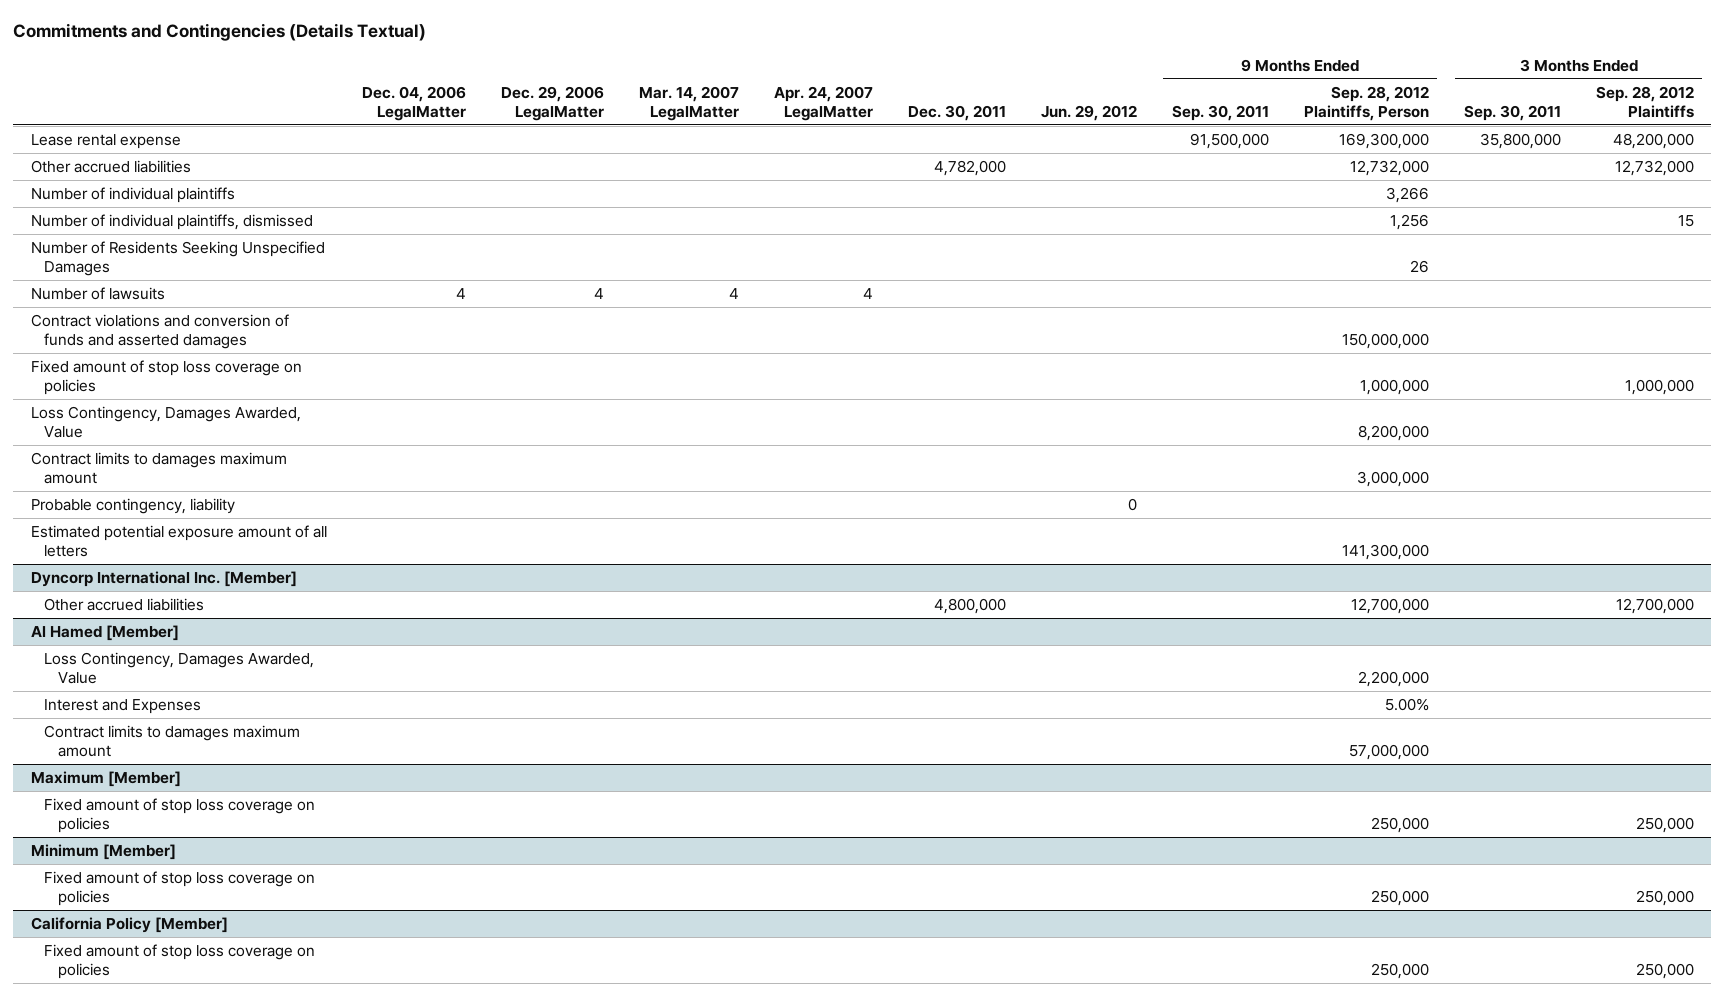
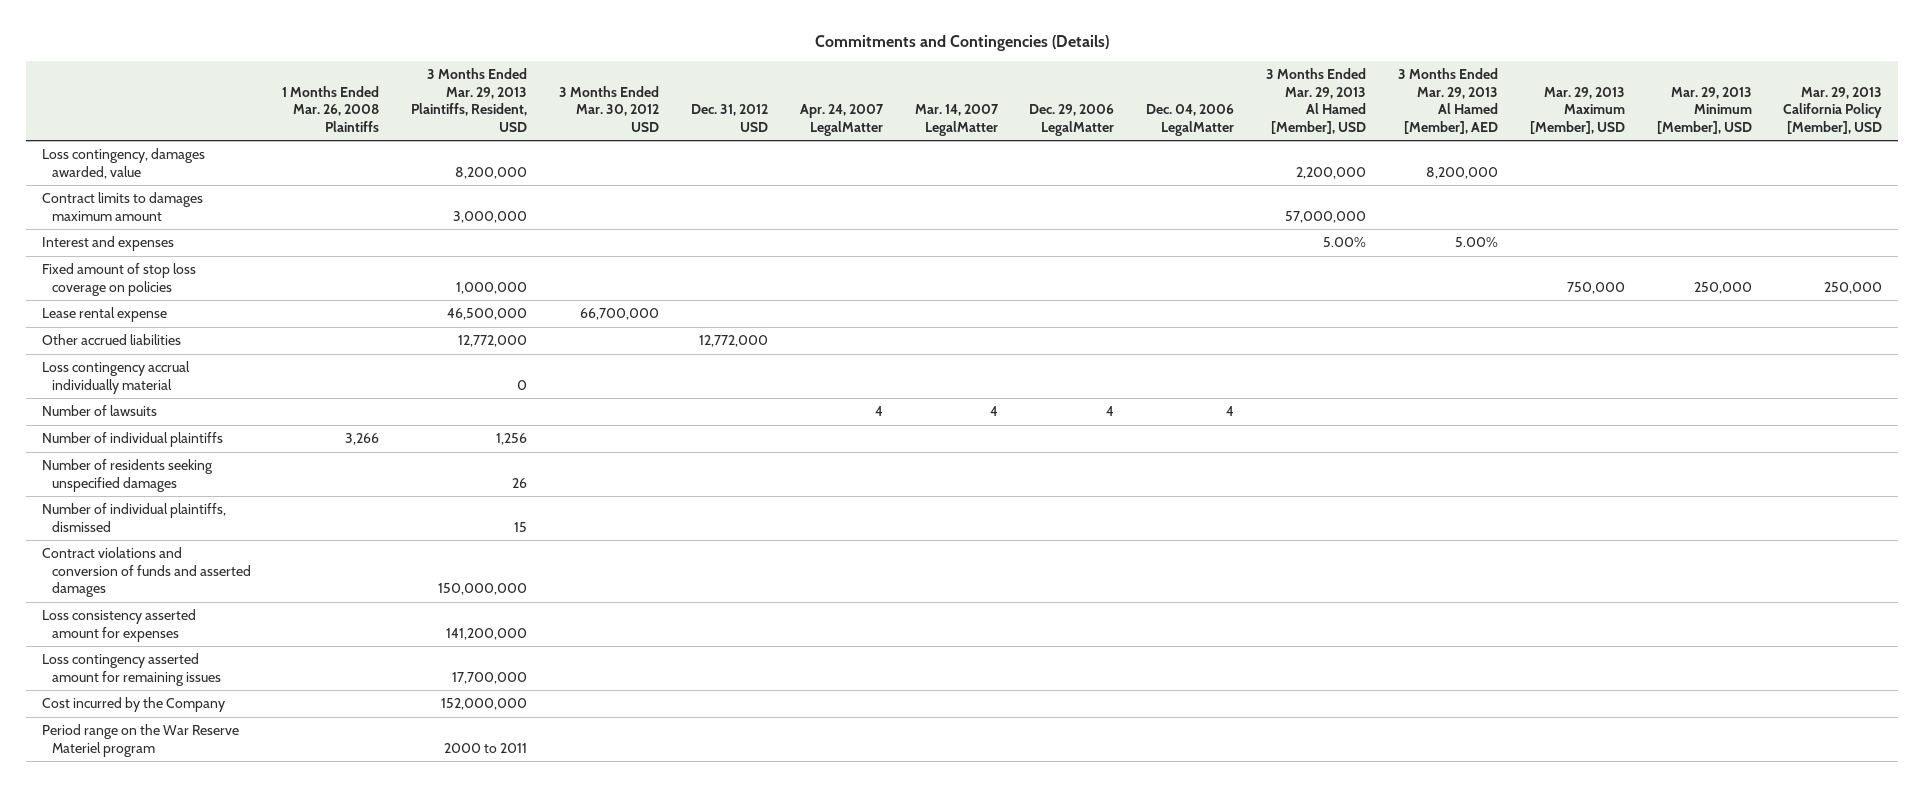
- Commitments and Contingencies (Details Textual)
+ Commitments and Contingencies (Details)
- | Dec. 04, 2006 LegalMatter | Dec. 29, 2006 LegalMatter | Mar. 14, 2007 LegalMatter | Apr. 24, 2007 LegalMatter | Dec. 30, 2011 | Jun. 29, 2012 | 9 Months Ended Sep. 30, 2011 | 9 Months Ended Sep. 28, 2012 Plaintiffs, Person | 3 Months Ended Sep. 30, 2011 | 3 Months Ended Sep. 28, 2012 Plaintiffs
+ | 1 Months Ended Mar. 26, 2008 Plaintiffs | 3 Months Ended Mar. 29, 2013 Plaintiffs, Resident, USD | 3 Months Ended Mar. 30, 2012 USD | Dec. 31, 2012 USD | Apr. 24, 2007 LegalMatter | Mar. 14, 2007 LegalMatter | Dec. 29, 2006 LegalMatter | Dec. 04, 2006 LegalMatter | 3 Months Ended Mar. 29, 2013 Al Hamed [Member], USD | 3 Months Ended Mar. 29, 2013 Al Hamed [Member], AED | Mar. 29, 2013 Maximum [Member], USD | Mar. 29, 2013 Minimum [Member], USD | Mar. 29, 2013 California Policy [Member], USD
+ Loss contingency, damages awarded, value | | 8,200,000 | | | | | | | 2,200,000 | 8,200,000 | | |
moved up: Contract limits to damages maximum amount | | 3,000,000 | | | | | | | 57,000,000 | | | |
+ Interest and expenses | | | | | | | | | 5.00% | 5.00% | | |
moved up: Fixed amount of stop loss coverage on policies | | 1,000,000 | | | | | | | | | 750,000 | 250,000 | 250,000
+ Loss contingency accrual individually material | | 0 | | | | | | | | | | |
moved up: Number of lawsuits | | | | | 4 | 4 | 4 | 4 | | | | |
+ Number of residents seeking unspecified damages | | 26 | | | | | | | | | | |
- Number of Residents Seeking Unspecified Damages | | | | | | | | 26 | |
- Loss Contingency, Damages Awarded, Value | | | | | | | | 8,200,000 | |
- Probable contingency, liability | | | | | | 0 | | | |
- Estimated potential exposure amount of all letters | | | | | | | | 141,300,000 | |
- Dyncorp International Inc. [Member]
- Other accrued liabilities | | | | | 4,800,000 | | | 12,700,000 | | 12,700,000
- Al Hamed [Member]
- Loss Contingency, Damages Awarded, Value | | | | | | | | 2,200,000 | |
- Interest and Expenses | | | | | | | | 5.00% | |
- Contract limits to damages maximum amount | | | | | | | | 57,000,000 | |
- Maximum [Member]
- Fixed amount of stop loss coverage on policies | | | | | | | | 250,000 | | 250,000
- Minimum [Member]
- Fixed amount of stop loss coverage on policies | | | | | | | | 250,000 | | 250,000
- California Policy [Member]
- Fixed amount of stop loss coverage on policies | | | | | | | | 250,000 | | 250,000
+ Loss consistency asserted amount for expenses | | 141,200,000 | | | | | | | | | | |
+ Loss contingency asserted amount for remaining issues | | 17,700,000 | | | | | | | | | | |
+ Cost incurred by the Company | | 152,000,000 | | | | | | | | | | |
+ Period range on the War Reserve Materiel program | | 2000 to 2011 | | | | | | | | | | |

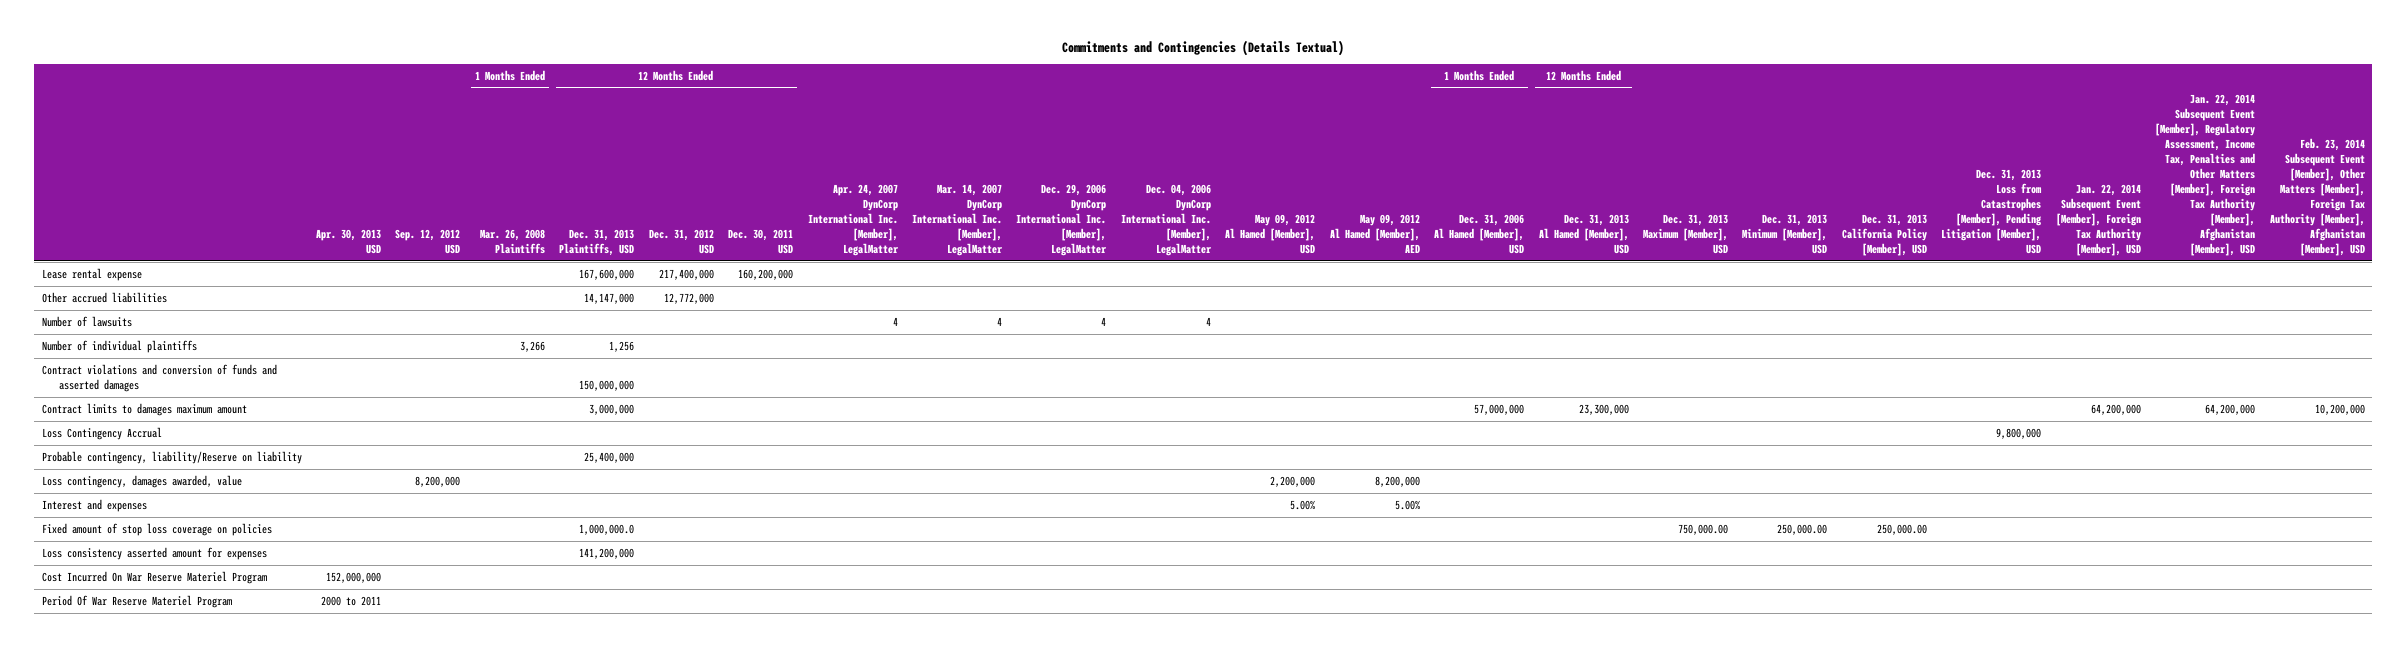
- Commitments and Contingencies (Details)
+ Commitments and Contingencies (Details Textual)
- | 1 Months Ended Mar. 26, 2008 Plaintiffs | 3 Months Ended Mar. 29, 2013 Plaintiffs, Resident, USD | 3 Months Ended Mar. 30, 2012 USD | Dec. 31, 2012 USD | Apr. 24, 2007 LegalMatter | Mar. 14, 2007 LegalMatter | Dec. 29, 2006 LegalMatter | Dec. 04, 2006 LegalMatter | 3 Months Ended Mar. 29, 2013 Al Hamed [Member], USD | 3 Months Ended Mar. 29, 2013 Al Hamed [Member], AED | Mar. 29, 2013 Maximum [Member], USD | Mar. 29, 2013 Minimum [Member], USD | Mar. 29, 2013 California Policy [Member], USD
+ | Apr. 30, 2013 USD | Sep. 12, 2012 USD | 1 Months Ended Mar. 26, 2008 Plaintiffs | 12 Months Ended Dec. 31, 2013 Plaintiffs, USD | 12 Months Ended Dec. 31, 2012 USD | 12 Months Ended Dec. 30, 2011 USD | Apr. 24, 2007 DynCorp International Inc. [Member], LegalMatter | Mar. 14, 2007 DynCorp International Inc. [Member], LegalMatter | Dec. 29, 2006 DynCorp International Inc. [Member], LegalMatter | Dec. 04, 2006 DynCorp International Inc. [Member], LegalMatter | May 09, 2012 Al Hamed [Member], USD | May 09, 2012 Al Hamed [Member], AED | 1 Months Ended Dec. 31, 2006 Al Hamed [Member], USD | 12 Months Ended Dec. 31, 2013 Al Hamed [Member], USD | Dec. 31, 2013 Maximum [Member], USD | Dec. 31, 2013 Minimum [Member], USD | Dec. 31, 2013 California Policy [Member], USD | Dec. 31, 2013 Loss from Catastrophes [Member], Pending Litigation [Member], USD | Jan. 22, 2014 Subsequent Event [Member], Foreign Tax Authority [Member], USD | Jan. 22, 2014 Subsequent Event [Member], Regulatory Assessment, Income Tax, Penalties and Other Matters [Member], Foreign Tax Authority [Member], Afghanistan [Member], USD | Feb. 23, 2014 Subsequent Event [Member], Other Matters [Member], Foreign Tax Authority [Member], Afghanistan [Member], USD
- Loss contingency accrual individually material | | 0 | | | | | | | | | | |
- Number of residents seeking unspecified damages | | 26 | | | | | | | | | | |
- Number of individual plaintiffs, dismissed | | 15 | | | | | | | | | | |
moved down: Contract limits to damages maximum amount | | | | 3,000,000 | | | | | | | | | 57,000,000 | 23,300,000 | | | | | 64,200,000 | 64,200,000 | 10,200,000
+ Loss Contingency Accrual | | | | | | | | | | | | | | | | | | 9,800,000 | | |
+ Probable contingency, liability/Reserve on liability | | | | 25,400,000 | | | | | | | | | | | | | | | | |
moved down: Loss contingency, damages awarded, value | | 8,200,000 | | | | | | | | | 2,200,000 | 8,200,000 | | | | | | | | |
moved down: Interest and expenses | | | | | | | | | | | 5.00% | 5.00% | | | | | | | | |
moved down: Fixed amount of stop loss coverage on policies | | | | 1,000,000.0 | | | | | | | | | | | 750,000.00 | 250,000.00 | 250,000.00 | | | |
- Loss contingency asserted amount for remaining issues | | 17,700,000 | | | | | | | | | | |
- Cost incurred by the Company | | 152,000,000 | | | | | | | | | | |
- Period range on the War Reserve Materiel program | | 2000 to 2011 | | | | | | | | | | |
+ Cost Incurred On War Reserve Materiel Program | 152,000,000 | | | | | | | | | | | | | | | | | | | |
+ Period Of War Reserve Materiel Program | 2000 to 2011 | | | | | | | | | | | | | | | | | | | |

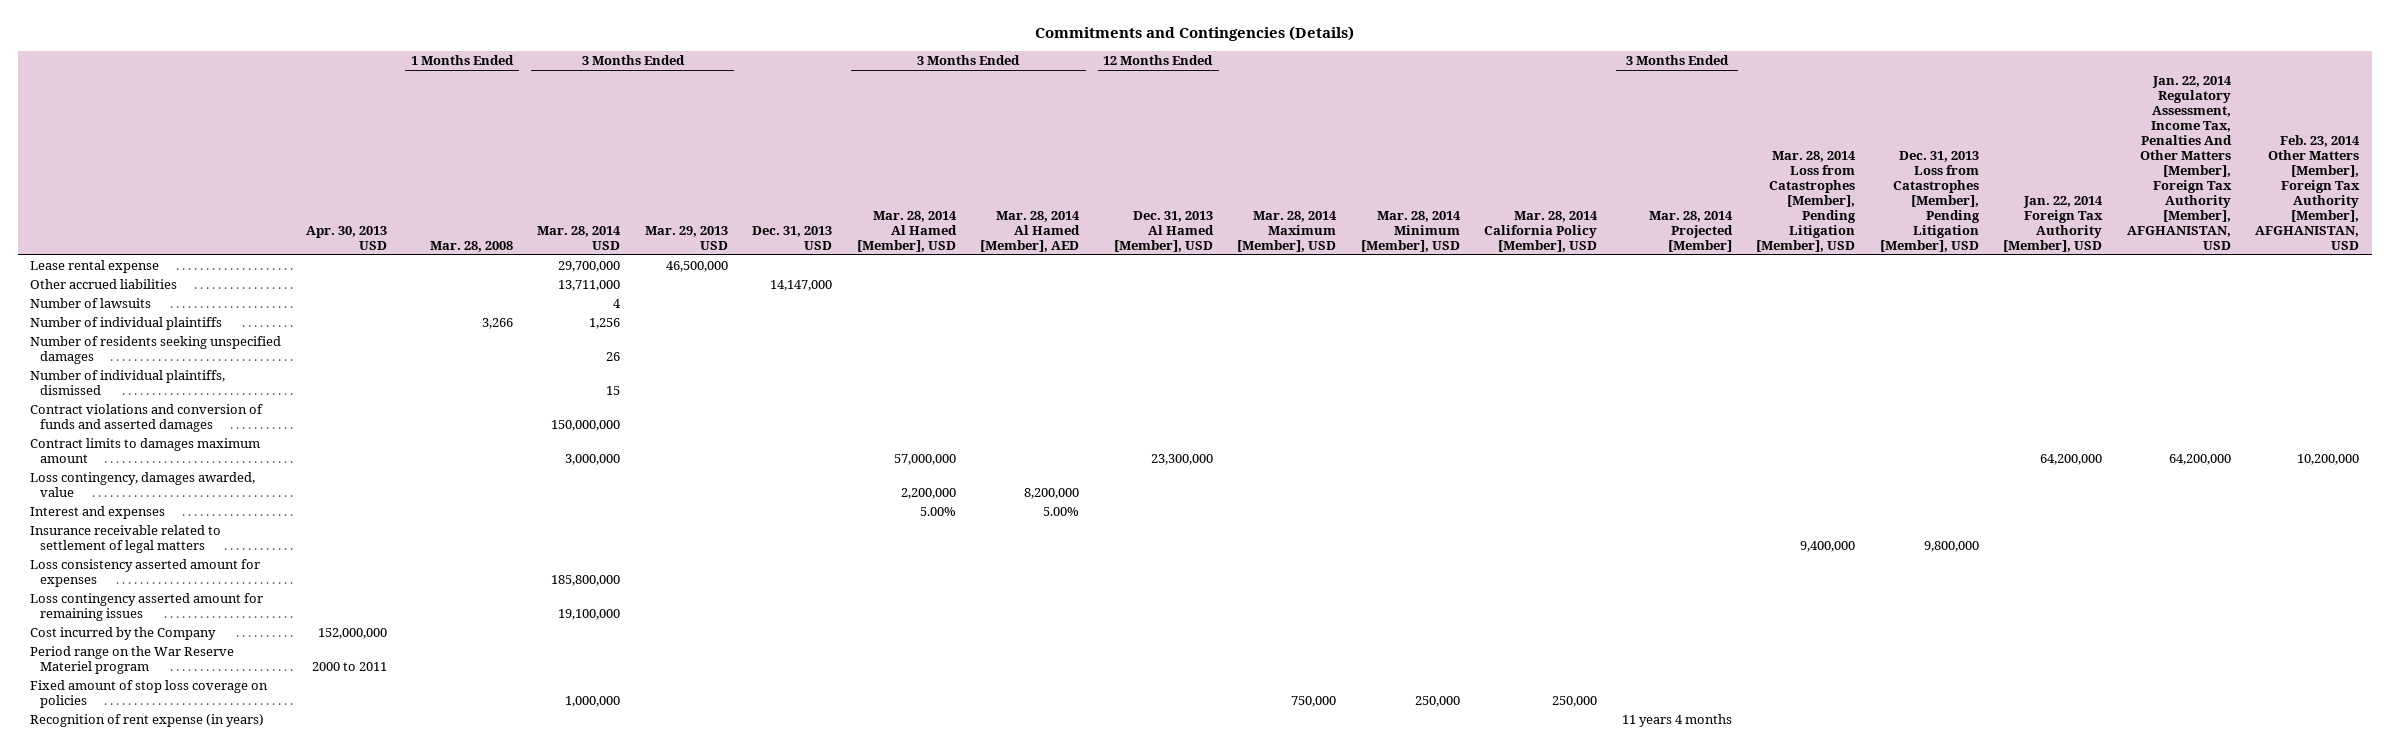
- Commitments and Contingencies (Details Textual)
+ Commitments and Contingencies (Details)
- | Apr. 30, 2013 USD | Sep. 12, 2012 USD | 1 Months Ended Mar. 26, 2008 Plaintiffs | 12 Months Ended Dec. 31, 2013 Plaintiffs, USD | 12 Months Ended Dec. 31, 2012 USD | 12 Months Ended Dec. 30, 2011 USD | Apr. 24, 2007 DynCorp International Inc. [Member], LegalMatter | Mar. 14, 2007 DynCorp International Inc. [Member], LegalMatter | Dec. 29, 2006 DynCorp International Inc. [Member], LegalMatter | Dec. 04, 2006 DynCorp International Inc. [Member], LegalMatter | May 09, 2012 Al Hamed [Member], USD | May 09, 2012 Al Hamed [Member], AED | 1 Months Ended Dec. 31, 2006 Al Hamed [Member], USD | 12 Months Ended Dec. 31, 2013 Al Hamed [Member], USD | Dec. 31, 2013 Maximum [Member], USD | Dec. 31, 2013 Minimum [Member], USD | Dec. 31, 2013 California Policy [Member], USD | Dec. 31, 2013 Loss from Catastrophes [Member], Pending Litigation [Member], USD | Jan. 22, 2014 Subsequent Event [Member], Foreign Tax Authority [Member], USD | Jan. 22, 2014 Subsequent Event [Member], Regulatory Assessment, Income Tax, Penalties and Other Matters [Member], Foreign Tax Authority [Member], Afghanistan [Member], USD | Feb. 23, 2014 Subsequent Event [Member], Other Matters [Member], Foreign Tax Authority [Member], Afghanistan [Member], USD
+ | Apr. 30, 2013 USD | 1 Months Ended Mar. 28, 2008 | 3 Months Ended Mar. 28, 2014 USD | 3 Months Ended Mar. 29, 2013 USD | Dec. 31, 2013 USD | 3 Months Ended Mar. 28, 2014 Al Hamed [Member], USD | 3 Months Ended Mar. 28, 2014 Al Hamed [Member], AED | 12 Months Ended Dec. 31, 2013 Al Hamed [Member], USD | Mar. 28, 2014 Maximum [Member], USD | Mar. 28, 2014 Minimum [Member], USD | Mar. 28, 2014 California Policy [Member], USD | 3 Months Ended Mar. 28, 2014 Projected [Member] | Mar. 28, 2014 Loss from Catastrophes [Member], Pending Litigation [Member], USD | Dec. 31, 2013 Loss from Catastrophes [Member], Pending Litigation [Member], USD | Jan. 22, 2014 Foreign Tax Authority [Member], USD | Jan. 22, 2014 Regulatory Assessment, Income Tax, Penalties And Other Matters [Member], Foreign Tax Authority [Member], AFGHANISTAN, USD | Feb. 23, 2014 Other Matters [Member], Foreign Tax Authority [Member], AFGHANISTAN, USD
+ Number of residents seeking unspecified damages | | | 26 | | | | | | | | | | | | | |
+ Number of individual plaintiffs, dismissed | | | 15 | | | | | | | | | | | | | |
- Loss Contingency Accrual | | | | | | | | | | | | | | | | | | 9,800,000 | | |
- Probable contingency, liability/Reserve on liability | | | | 25,400,000 | | | | | | | | | | | | | | | | |
+ Insurance receivable related to settlement of legal matters | | | | | | | | | | | | | 9,400,000 | 9,800,000 | | |
- Cost Incurred On War Reserve Materiel Program | 152,000,000 | | | | | | | | | | | | | | | | | | | |
- Period Of War Reserve Materiel Program | 2000 to 2011 | | | | | | | | | | | | | | | | | | | |
+ Loss contingency asserted amount for remaining issues | | | 19,100,000 | | | | | | | | | | | | | |
+ Cost incurred by the Company | 152,000,000 | | | | | | | | | | | | | | | |
+ Period range on the War Reserve Materiel program | 2000 to 2011 | | | | | | | | | | | | | | | |
moved down: Fixed amount of stop loss coverage on policies | | | 1,000,000 | | | | | | 750,000 | 250,000 | 250,000 | | | | | |
+ Recognition of rent expense (in years) | | | | | | | | | | | | 11 years 4 months | | | | |

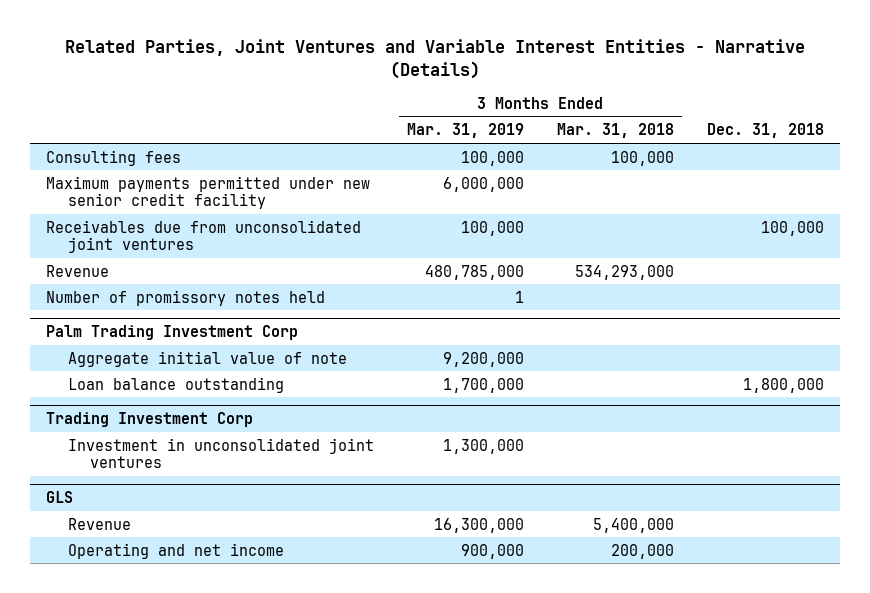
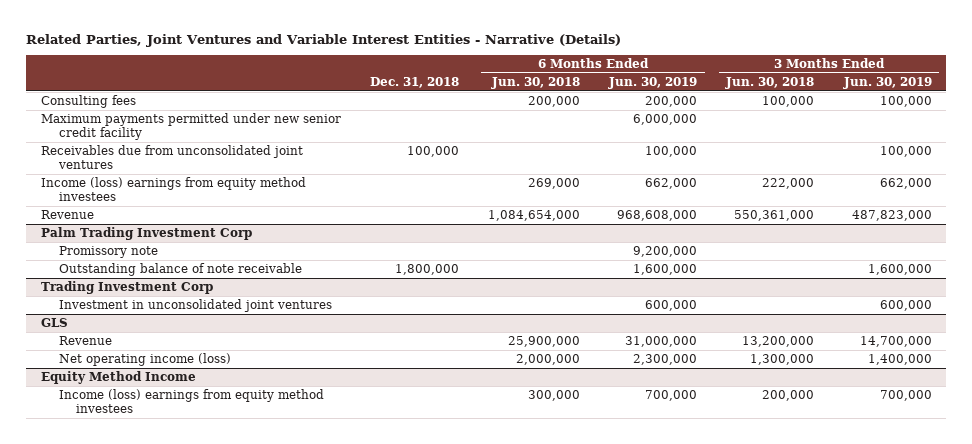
- | 3 Months Ended Mar. 31, 2019 | 3 Months Ended Mar. 31, 2018 | Dec. 31, 2018
+ | Dec. 31, 2018 | 6 Months Ended Jun. 30, 2018 | 6 Months Ended Jun. 30, 2019 | 3 Months Ended Jun. 30, 2018 | 3 Months Ended Jun. 30, 2019
+ Income (loss) earnings from equity method investees | | 269,000 | 662,000 | 222,000 | 662,000
- Number of promissory notes held | 1 | |
@ Palm Trading Investment Corp
- Aggregate initial value of note | 9,200,000 | |
- Loan balance outstanding | 1,700,000 | | 1,800,000
+ Promissory note | | | 9,200,000 | |
+ Outstanding balance of note receivable | 1,800,000 | | 1,600,000 | | 1,600,000
@ GLS
- Operating and net income | 900,000 | 200,000 |
+ Net operating income (loss) | | 2,000,000 | 2,300,000 | 1,300,000 | 1,400,000
+ Equity Method Income
+ Income (loss) earnings from equity method investees | | 300,000 | 700,000 | 200,000 | 700,000

